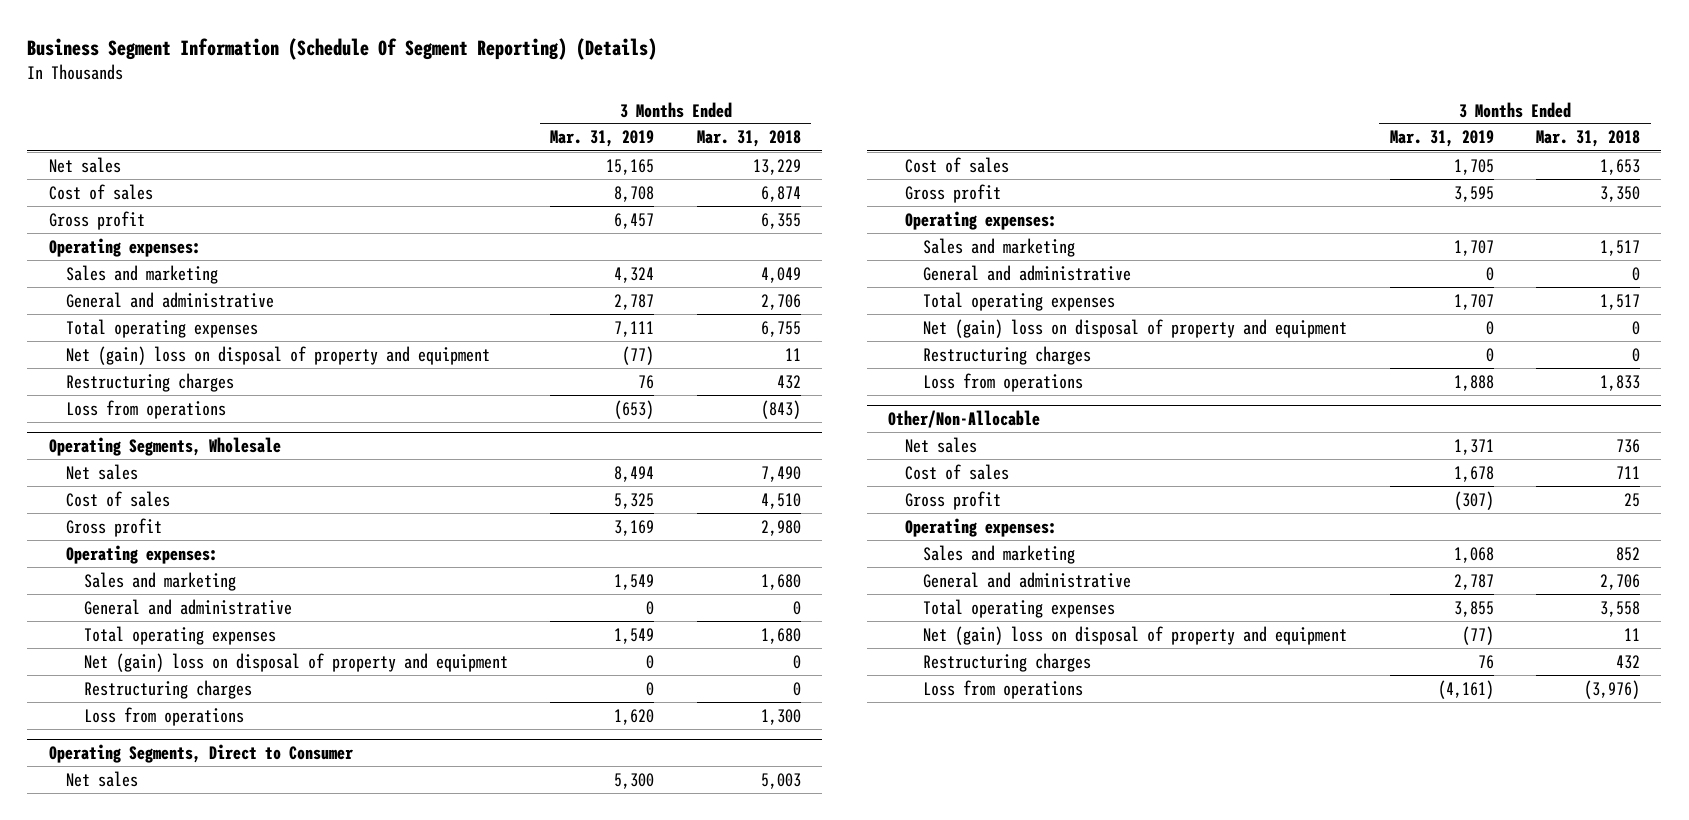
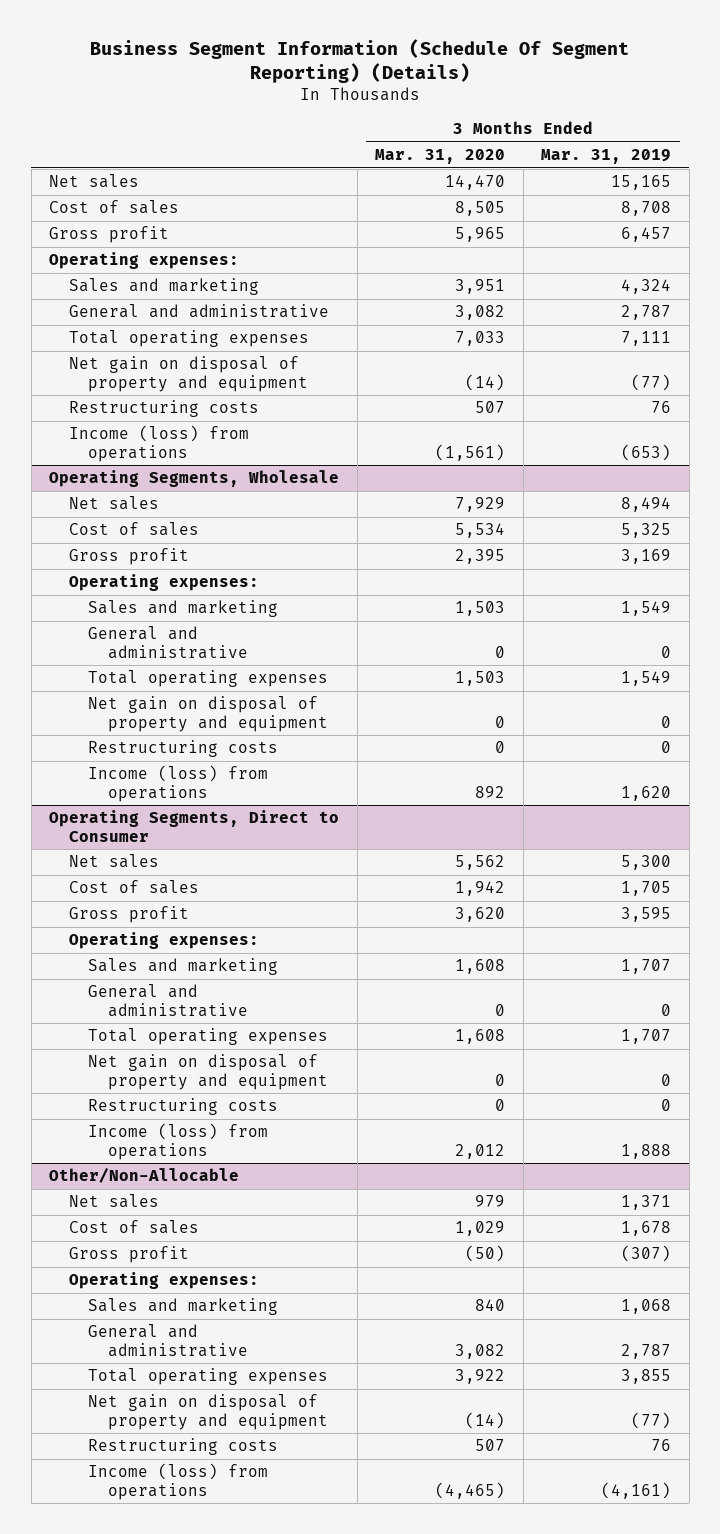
- | 3 Months Ended Mar. 31, 2019 | 3 Months Ended Mar. 31, 2018
+ | 3 Months Ended Mar. 31, 2020 | 3 Months Ended Mar. 31, 2019
- Net (gain) loss on disposal of property and equipment | (77) | 11
- Restructuring charges | 76 | 432
- Loss from operations | (653) | (843)
+ Net gain on disposal of property and equipment | (14) | (77)
+ Restructuring costs | 507 | 76
+ Income (loss) from operations | (1,561) | (653)
@ Operating Segments, Wholesale
- Net (gain) loss on disposal of property and equipment | 0 | 0
- Restructuring charges | 0 | 0
- Loss from operations | 1,620 | 1,300
+ Net gain on disposal of property and equipment | 0 | 0
+ Restructuring costs | 0 | 0
+ Income (loss) from operations | 892 | 1,620
@ Operating Segments, Direct to Consumer
- Net (gain) loss on disposal of property and equipment | 0 | 0
- Restructuring charges | 0 | 0
- Loss from operations | 1,888 | 1,833
+ Net gain on disposal of property and equipment | 0 | 0
+ Restructuring costs | 0 | 0
+ Income (loss) from operations | 2,012 | 1,888
@ Other/Non-Allocable
- Net (gain) loss on disposal of property and equipment | (77) | 11
- Restructuring charges | 76 | 432
- Loss from operations | (4,161) | (3,976)
+ Net gain on disposal of property and equipment | (14) | (77)
+ Restructuring costs | 507 | 76
+ Income (loss) from operations | (4,465) | (4,161)

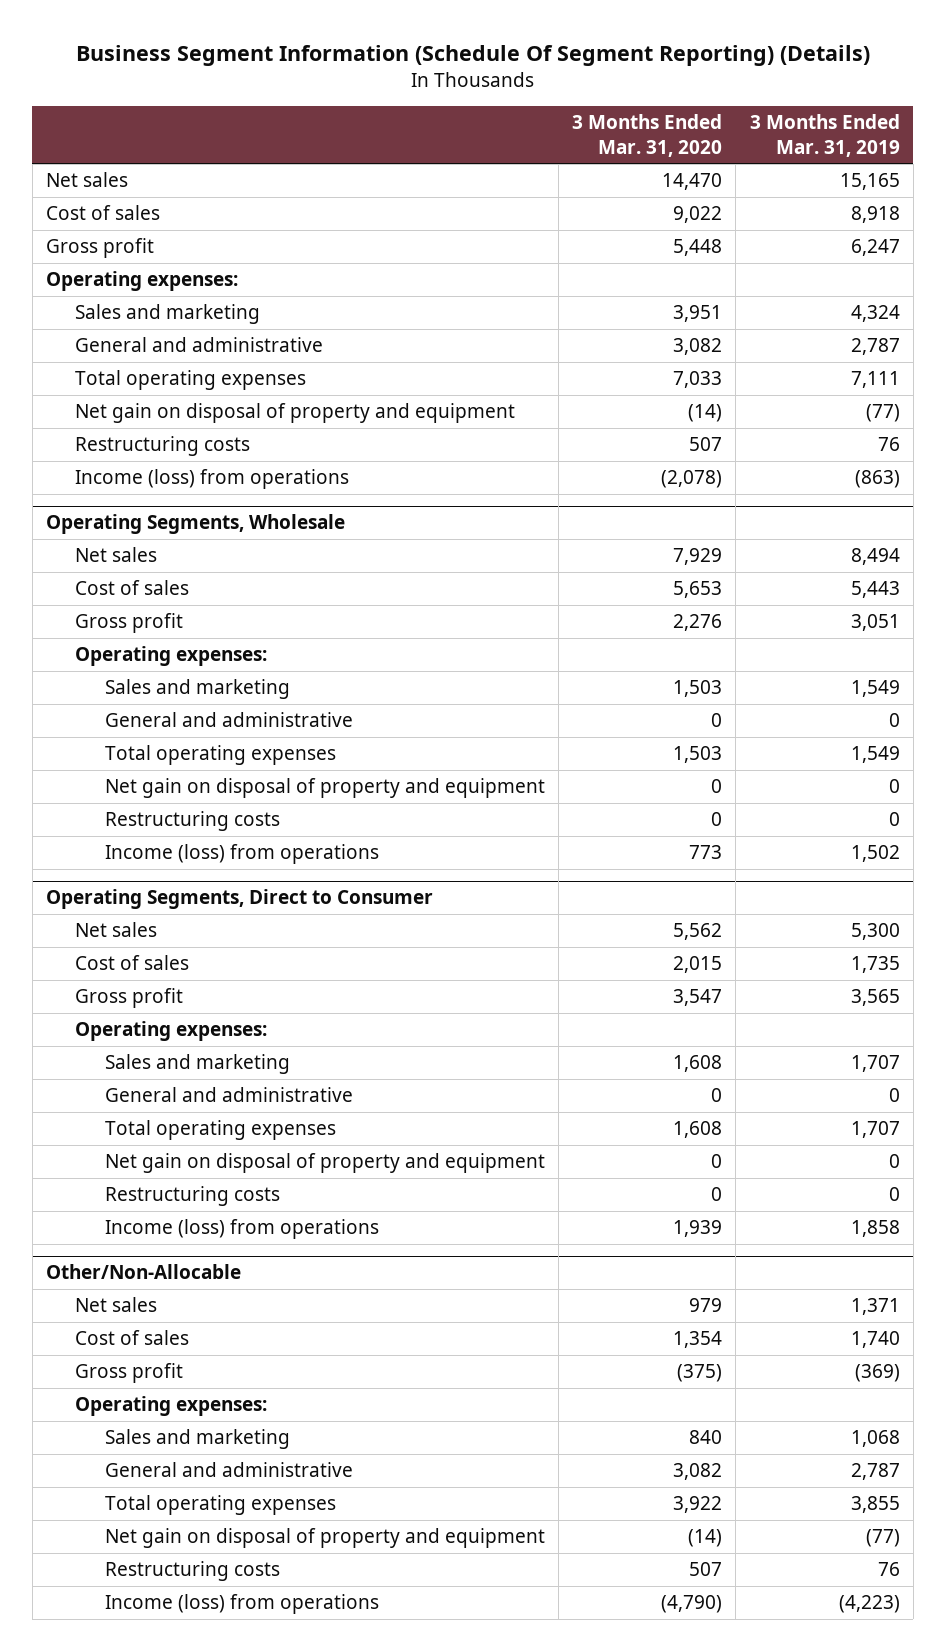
- Cost of sales | 8,505 | 8,708
- Gross profit | 5,965 | 6,457
+ Cost of sales | 9,022 | 8,918
+ Gross profit | 5,448 | 6,247
- Income (loss) from operations | (1,561) | (653)
+ Income (loss) from operations | (2,078) | (863)
@ Operating Segments, Wholesale
- Cost of sales | 5,534 | 5,325
- Gross profit | 2,395 | 3,169
+ Cost of sales | 5,653 | 5,443
+ Gross profit | 2,276 | 3,051
- Income (loss) from operations | 892 | 1,620
+ Income (loss) from operations | 773 | 1,502
@ Operating Segments, Direct to Consumer
- Cost of sales | 1,942 | 1,705
- Gross profit | 3,620 | 3,595
+ Cost of sales | 2,015 | 1,735
+ Gross profit | 3,547 | 3,565
- Income (loss) from operations | 2,012 | 1,888
+ Income (loss) from operations | 1,939 | 1,858
@ Other/Non-Allocable
- Cost of sales | 1,029 | 1,678
- Gross profit | (50) | (307)
+ Cost of sales | 1,354 | 1,740
+ Gross profit | (375) | (369)
- Income (loss) from operations | (4,465) | (4,161)
+ Income (loss) from operations | (4,790) | (4,223)

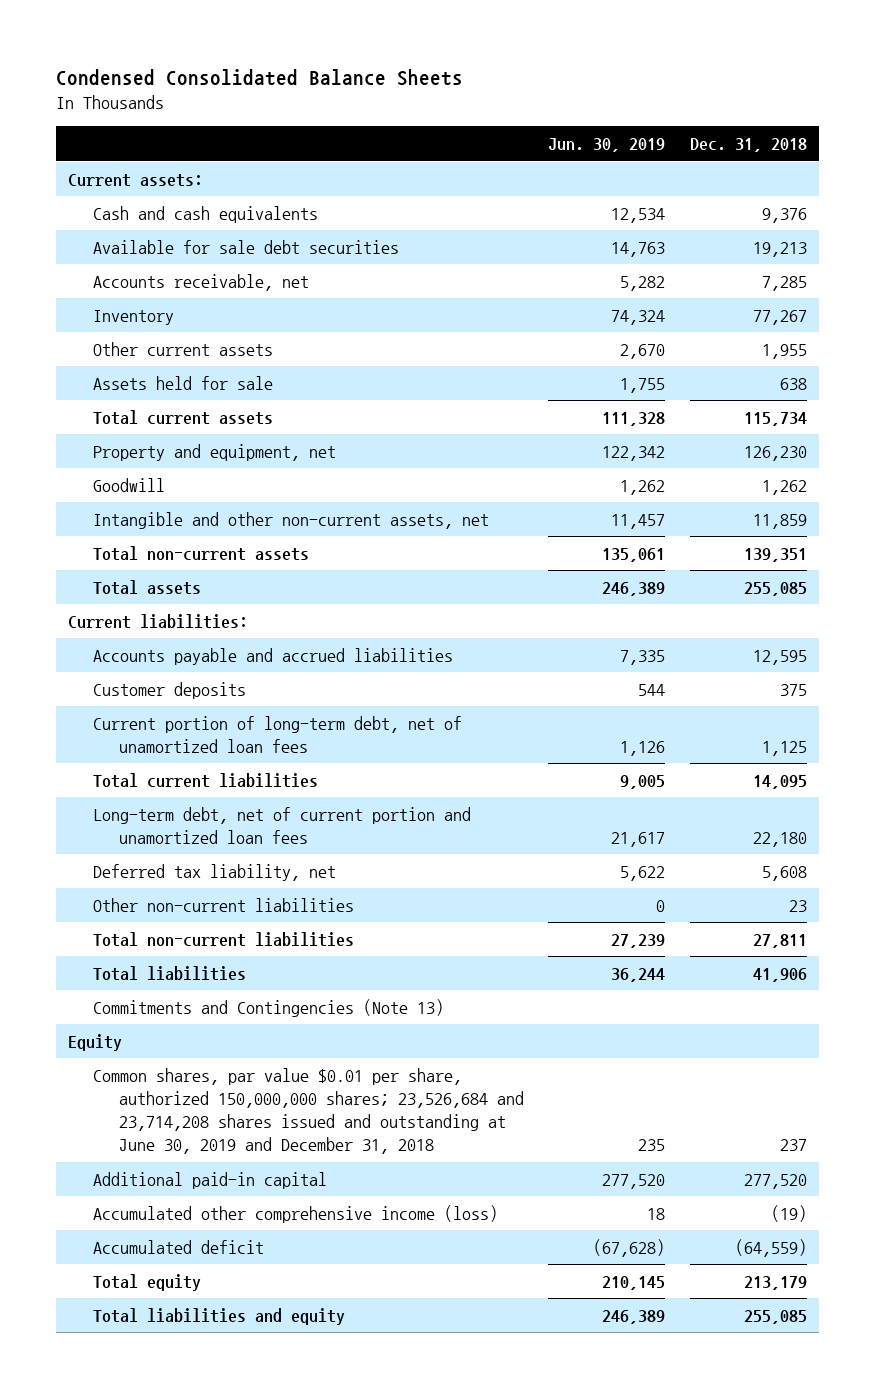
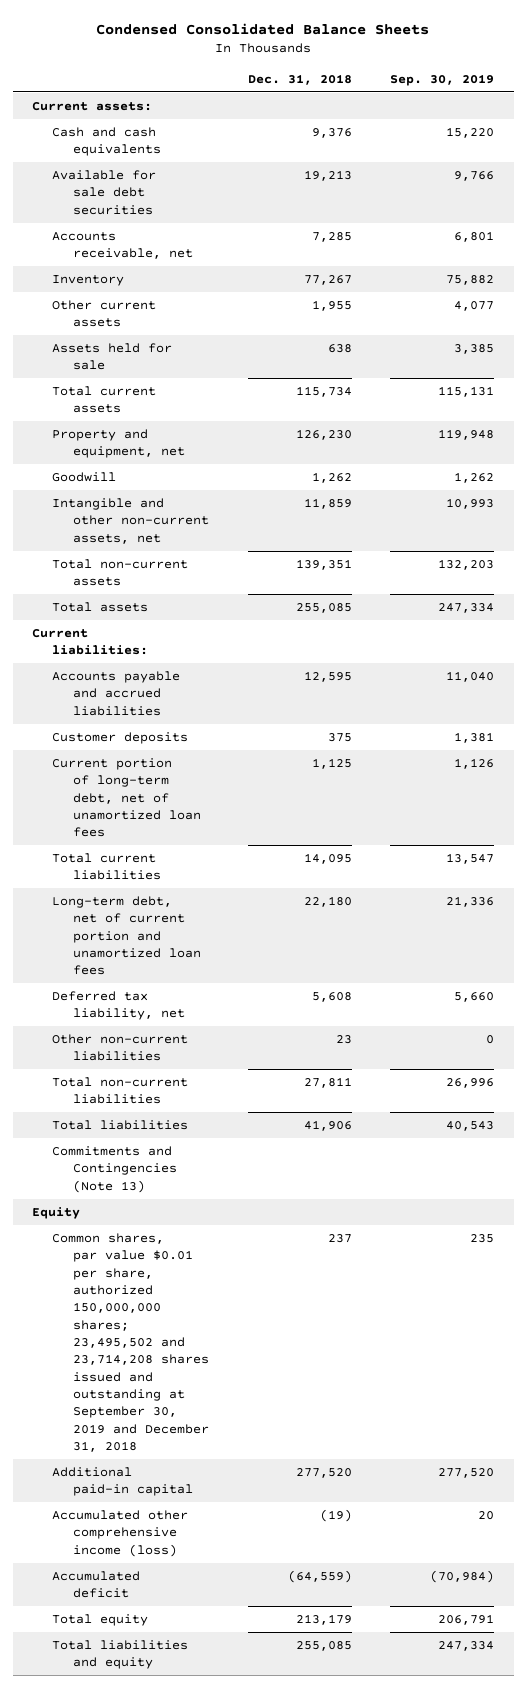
- | Jun. 30, 2019 | Dec. 31, 2018
+ | Dec. 31, 2018 | Sep. 30, 2019
- Common shares, par value $0.01 per share, authorized 150,000,000 shares; 23,526,684 and 23,714,208 shares issued and outstanding at June 30, 2019 and December 31, 2018 | 235 | 237
+ Common shares, par value $0.01 per share, authorized 150,000,000 shares; 23,495,502 and 23,714,208 shares issued and outstanding at September 30, 2019 and December 31, 2018 | 237 | 235

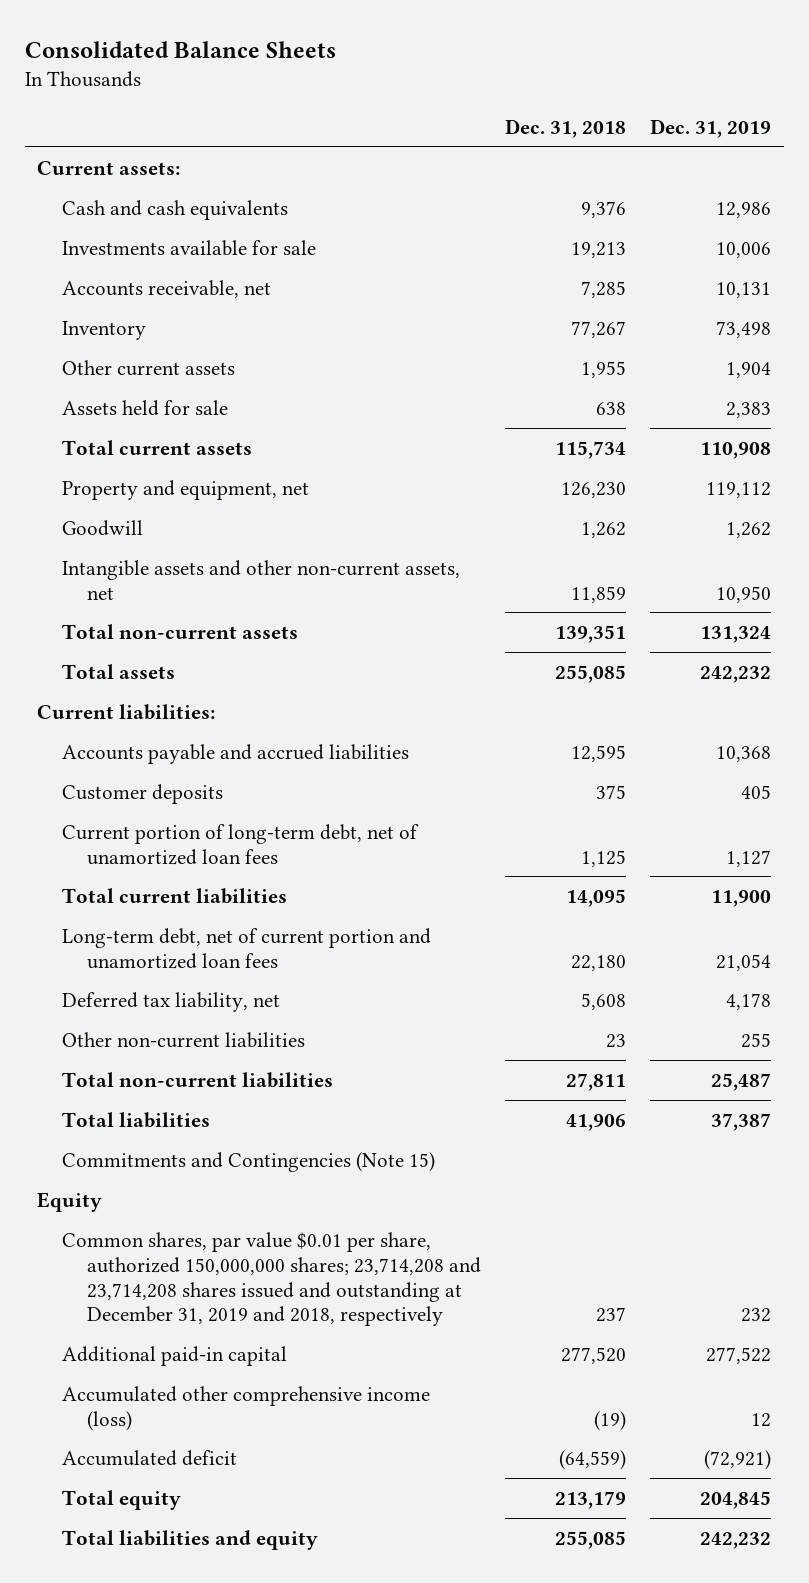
- Condensed Consolidated Balance Sheets
+ Consolidated Balance Sheets
- | Dec. 31, 2018 | Sep. 30, 2019
+ | Dec. 31, 2018 | Dec. 31, 2019
- Available for sale debt securities | 19,213 | 9,766
+ Investments available for sale | 19,213 | 10,006
- Intangible and other non-current assets, net | 11,859 | 10,993
+ Intangible assets and other non-current assets, net | 11,859 | 10,950
- Commitments and Contingencies (Note 13)
+ Commitments and Contingencies (Note 15)
- Common shares, par value $0.01 per share, authorized 150,000,000 shares; 23,495,502 and 23,714,208 shares issued and outstanding at September 30, 2019 and December 31, 2018 | 237 | 235
+ Common shares, par value $0.01 per share, authorized 150,000,000 shares; 23,714,208 and 23,714,208 shares issued and outstanding at December 31, 2019 and 2018, respectively | 237 | 232

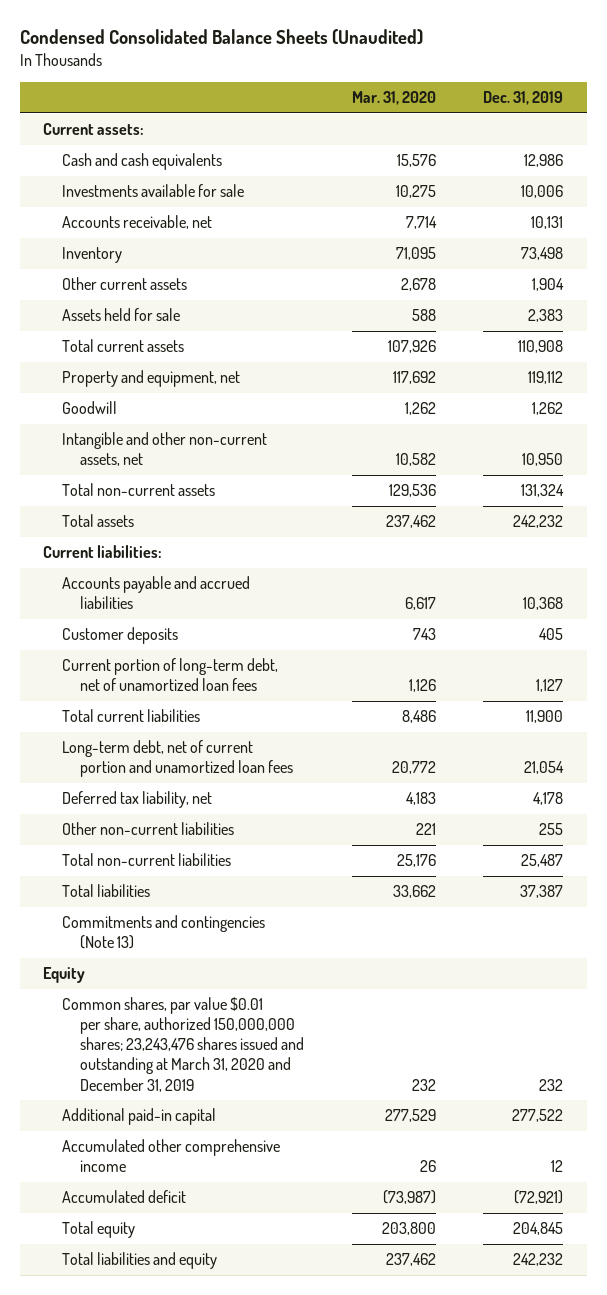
- Consolidated Balance Sheets
+ Condensed Consolidated Balance Sheets (Unaudited)
- | Dec. 31, 2018 | Dec. 31, 2019
+ | Mar. 31, 2020 | Dec. 31, 2019
- Intangible assets and other non-current assets, net | 11,859 | 10,950
+ Intangible and other non-current assets, net | 10,582 | 10,950
- Commitments and Contingencies (Note 15)
+ Commitments and contingencies (Note 13)
- Common shares, par value $0.01 per share, authorized 150,000,000 shares; 23,714,208 and 23,714,208 shares issued and outstanding at December 31, 2019 and 2018, respectively | 237 | 232
+ Common shares, par value $0.01 per share, authorized 150,000,000 shares; 23,243,476 shares issued and outstanding at March 31, 2020 and December 31, 2019 | 232 | 232
- Accumulated other comprehensive income (loss) | (19) | 12
+ Accumulated other comprehensive income | 26 | 12

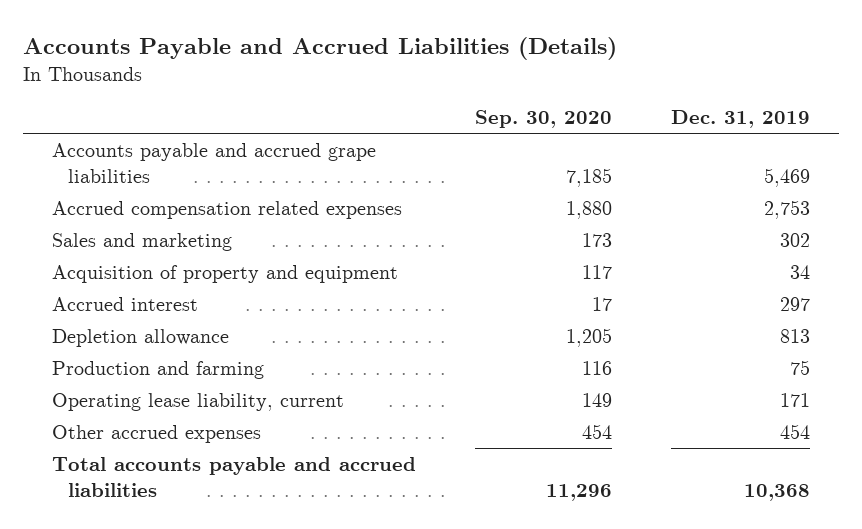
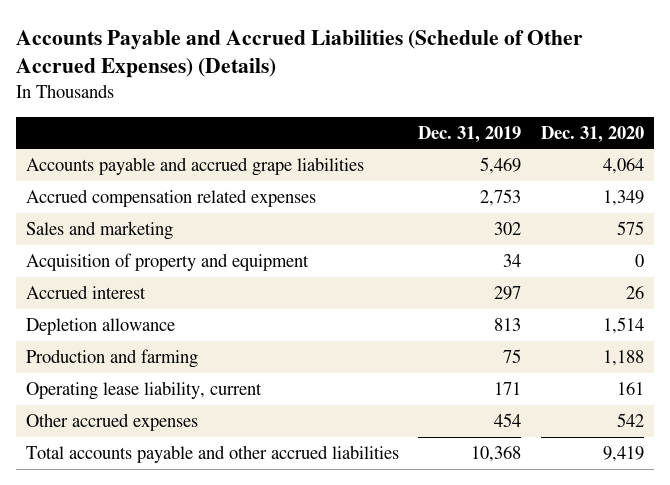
- Accounts Payable and Accrued Liabilities (Details)
+ Accounts Payable and Accrued Liabilities (Schedule of Other Accrued Expenses) (Details)
- | Sep. 30, 2020 | Dec. 31, 2019
+ | Dec. 31, 2019 | Dec. 31, 2020
- Total accounts payable and accrued liabilities | 11,296 | 10,368
+ Total accounts payable and other accrued liabilities | 10,368 | 9,419

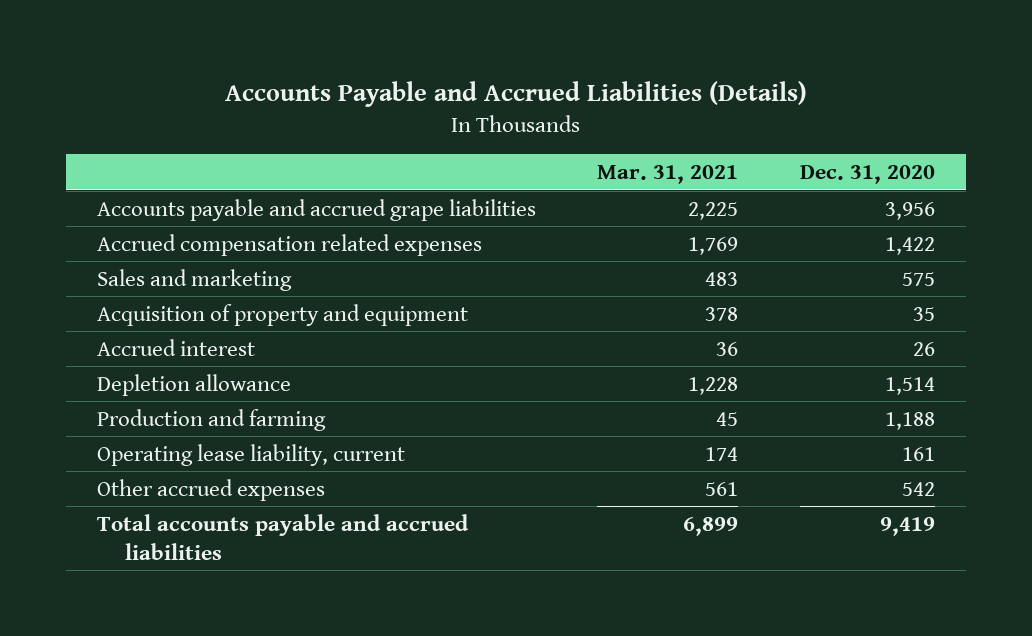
- Accounts Payable and Accrued Liabilities (Schedule of Other Accrued Expenses) (Details)
+ Accounts Payable and Accrued Liabilities (Details)
- | Dec. 31, 2019 | Dec. 31, 2020
+ | Mar. 31, 2021 | Dec. 31, 2020
- Accounts payable and accrued grape liabilities | 5,469 | 4,064
- Accrued compensation related expenses | 2,753 | 1,349
+ Accounts payable and accrued grape liabilities | 2,225 | 3,956
+ Accrued compensation related expenses | 1,769 | 1,422
- Acquisition of property and equipment | 34 | 0
+ Acquisition of property and equipment | 378 | 35
- Total accounts payable and other accrued liabilities | 10,368 | 9,419
+ Total accounts payable and accrued liabilities | 6,899 | 9,419

